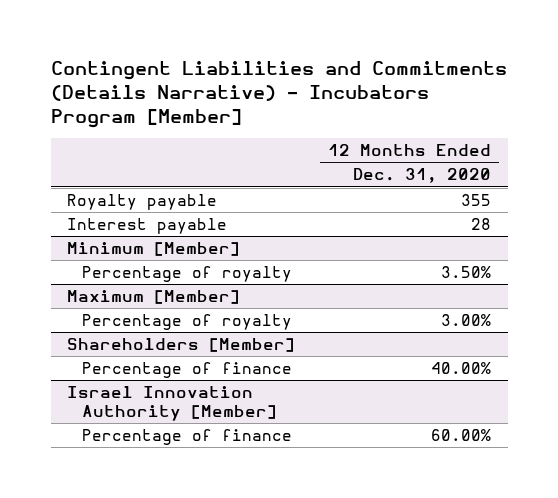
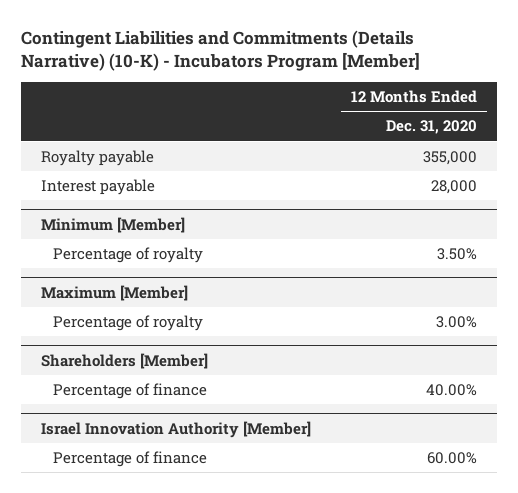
- Contingent Liabilities and Commitments (Details Narrative) - Incubators Program [Member]
+ Contingent Liabilities and Commitments (Details Narrative) (10-K) - Incubators Program [Member]
- Royalty payable | 355
- Interest payable | 28
+ Royalty payable | 355,000
+ Interest payable | 28,000

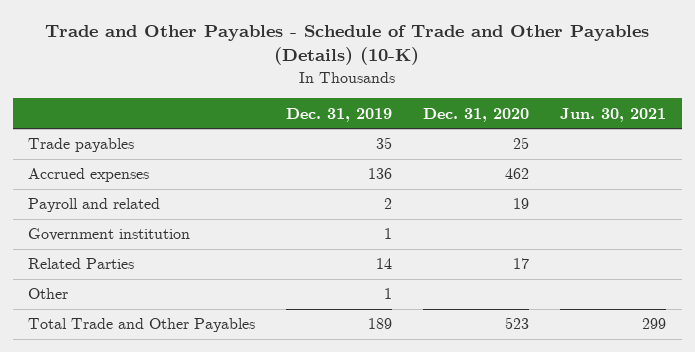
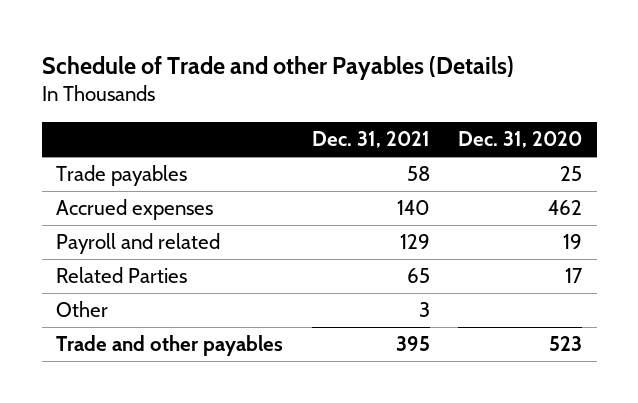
- Trade and Other Payables - Schedule of Trade and Other Payables (Details) (10-K)
+ Schedule of Trade and other Payables (Details)
- | Dec. 31, 2019 | Dec. 31, 2020 | Jun. 30, 2021
+ | Dec. 31, 2021 | Dec. 31, 2020
- Government institution | 1 | |
- Total Trade and Other Payables | 189 | 523 | 299
+ Trade and other payables | 395 | 523

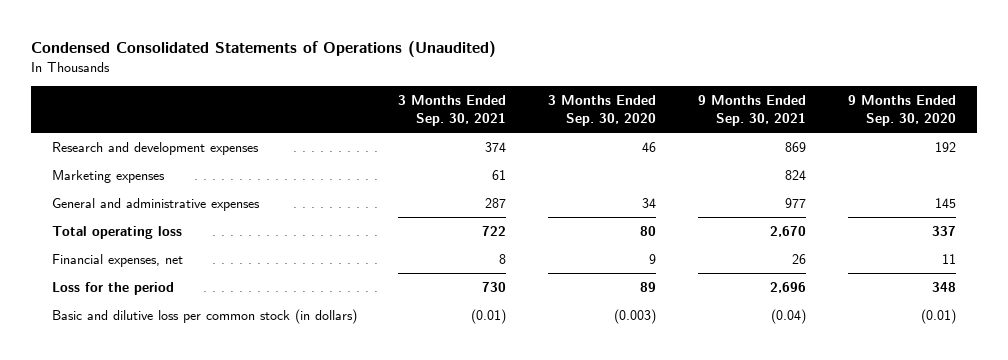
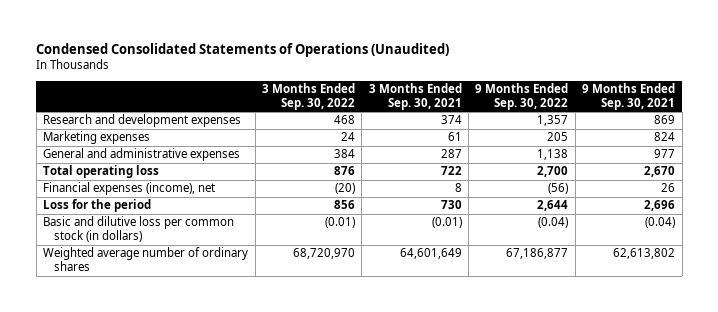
- | 3 Months Ended Sep. 30, 2021 | 3 Months Ended Sep. 30, 2020 | 9 Months Ended Sep. 30, 2021 | 9 Months Ended Sep. 30, 2020
+ | 3 Months Ended Sep. 30, 2022 | 3 Months Ended Sep. 30, 2021 | 9 Months Ended Sep. 30, 2022 | 9 Months Ended Sep. 30, 2021
- Financial expenses, net | 8 | 9 | 26 | 11
+ Financial expenses (income), net | (20) | 8 | (56) | 26
+ Weighted average number of ordinary shares | 68,720,970 | 64,601,649 | 67,186,877 | 62,613,802

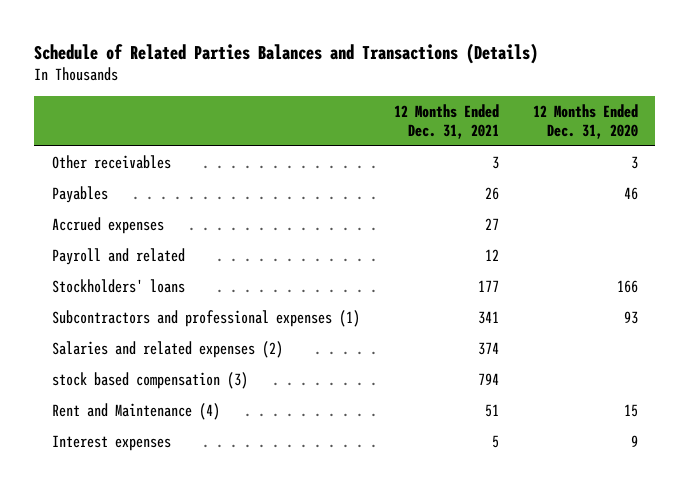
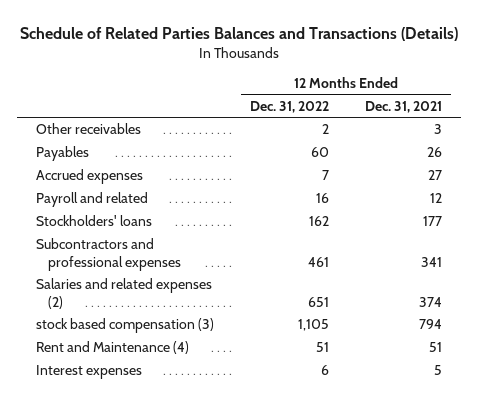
- | 12 Months Ended Dec. 31, 2021 | 12 Months Ended Dec. 31, 2020
+ | 12 Months Ended Dec. 31, 2022 | 12 Months Ended Dec. 31, 2021
- Subcontractors and professional expenses (1) | 341 | 93
+ Subcontractors and professional expenses | 461 | 341

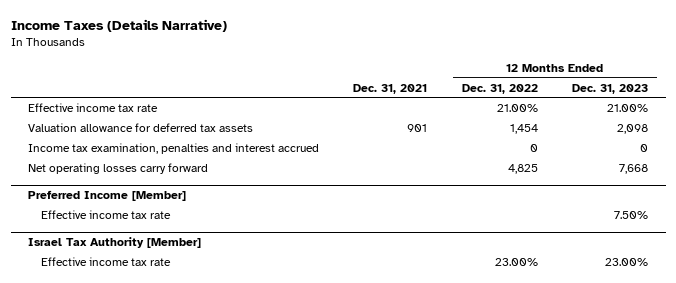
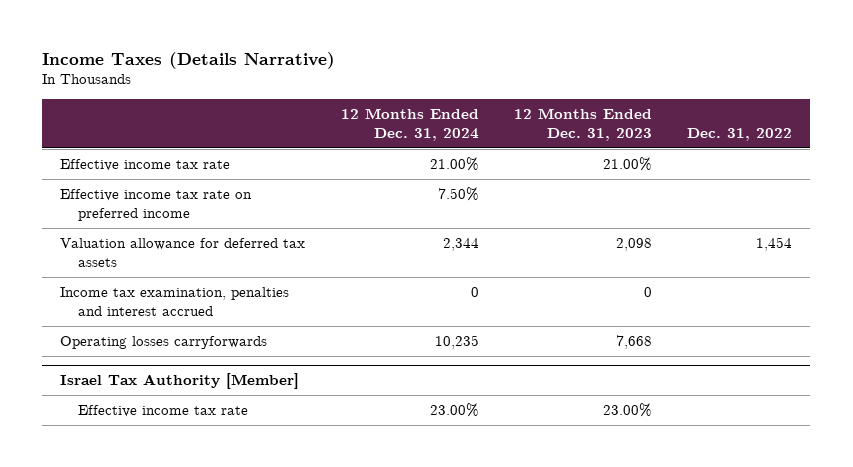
- | Dec. 31, 2021 | 12 Months Ended Dec. 31, 2022 | 12 Months Ended Dec. 31, 2023
+ | 12 Months Ended Dec. 31, 2024 | 12 Months Ended Dec. 31, 2023 | Dec. 31, 2022
+ Effective income tax rate on preferred income | 7.50% | |
- Net operating losses carry forward | | 4,825 | 7,668
- Preferred Income [Member]
- Effective income tax rate | | | 7.50%
+ Operating losses carryforwards | 10,235 | 7,668 |

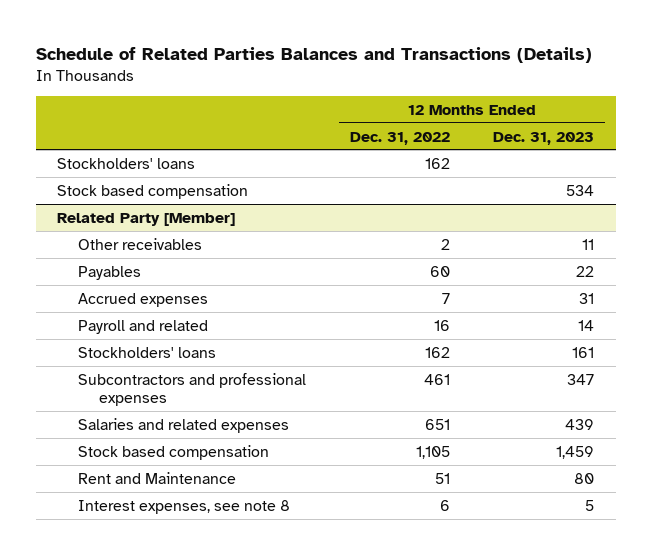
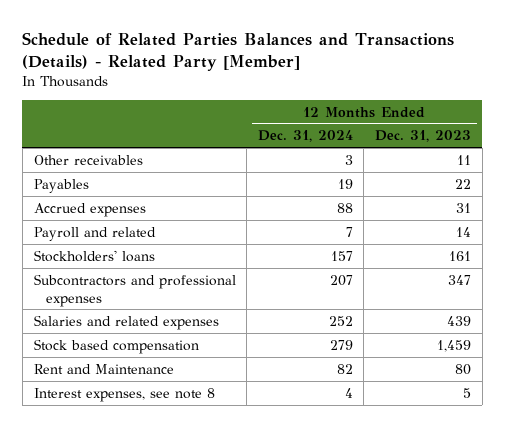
- Schedule of Related Parties Balances and Transactions (Details)
+ Schedule of Related Parties Balances and Transactions (Details) - Related Party [Member]
- | 12 Months Ended Dec. 31, 2022 | 12 Months Ended Dec. 31, 2023
+ | 12 Months Ended Dec. 31, 2024 | 12 Months Ended Dec. 31, 2023
- Stockholders' loans | 162 |
- Stock based compensation | | 534
- Related Party [Member]

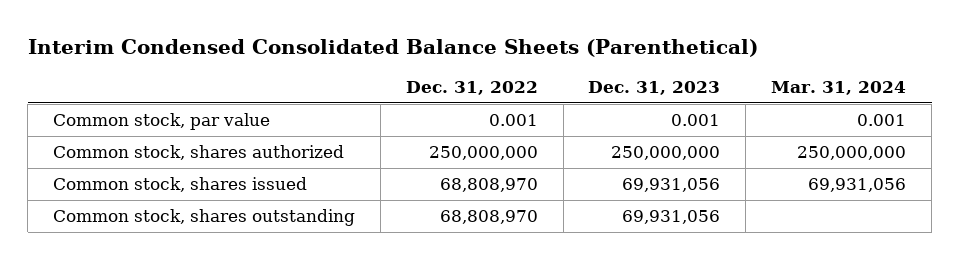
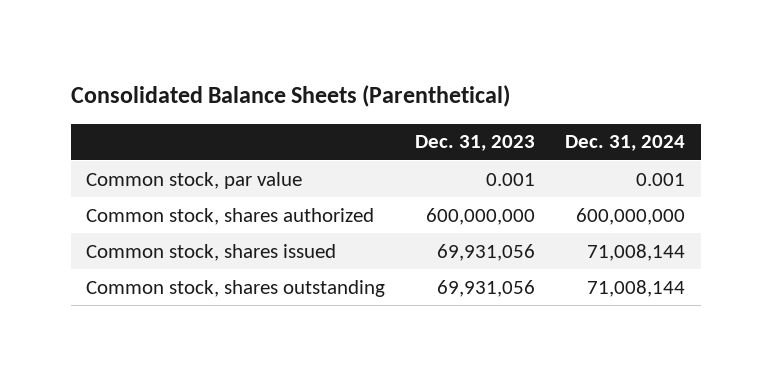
- Interim Condensed Consolidated Balance Sheets (Parenthetical)
+ Consolidated Balance Sheets (Parenthetical)
- | Dec. 31, 2022 | Dec. 31, 2023 | Mar. 31, 2024
+ | Dec. 31, 2023 | Dec. 31, 2024
- Common stock, shares authorized | 250,000,000 | 250,000,000 | 250,000,000
+ Common stock, shares authorized | 600,000,000 | 600,000,000

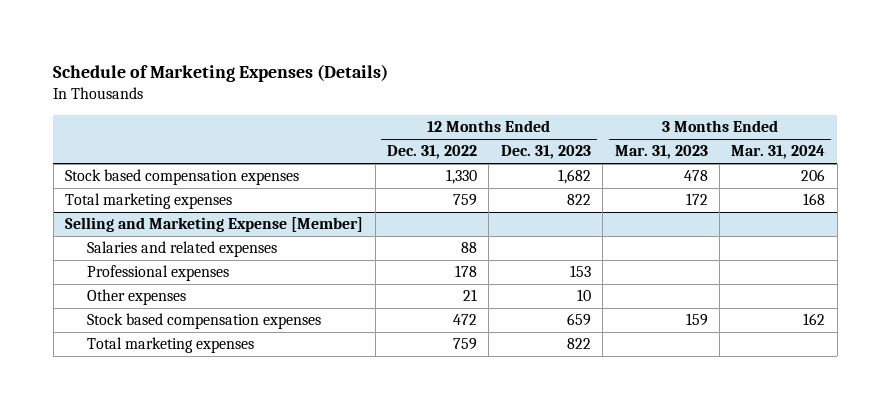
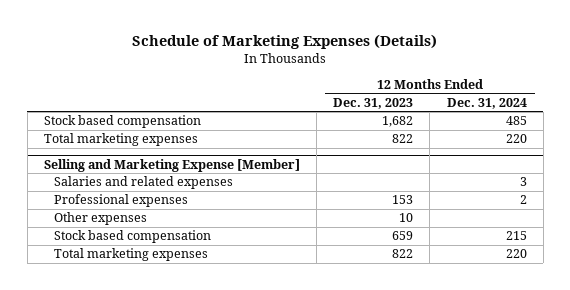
- | 12 Months Ended Dec. 31, 2022 | 12 Months Ended Dec. 31, 2023 | 3 Months Ended Mar. 31, 2023 | 3 Months Ended Mar. 31, 2024
+ | 12 Months Ended Dec. 31, 2023 | 12 Months Ended Dec. 31, 2024
- Stock based compensation expenses | 1,330 | 1,682 | 478 | 206
+ Stock based compensation | 1,682 | 485
@ Selling and Marketing Expense [Member]
- Stock based compensation expenses | 472 | 659 | 159 | 162
+ Stock based compensation | 659 | 215

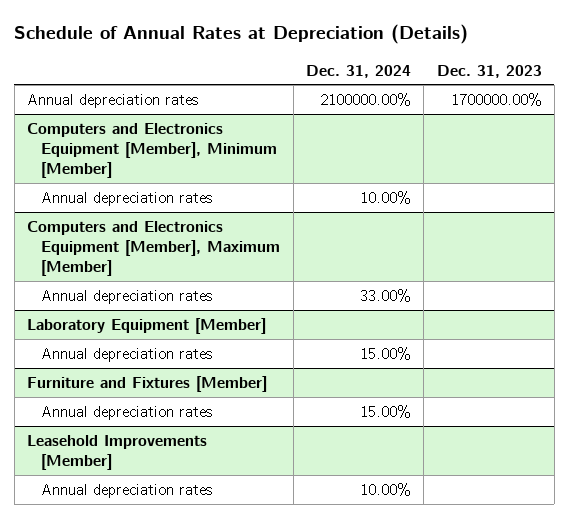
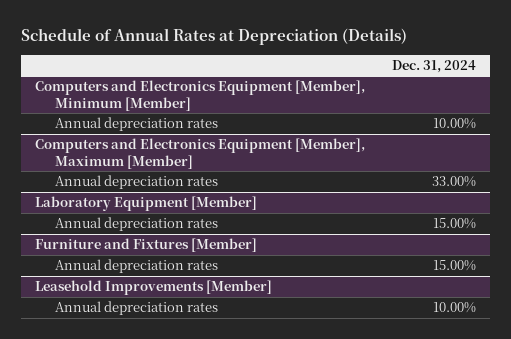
- | Dec. 31, 2024 | Dec. 31, 2023
+ | Dec. 31, 2024
- Annual depreciation rates | 2100000.00% | 1700000.00%

